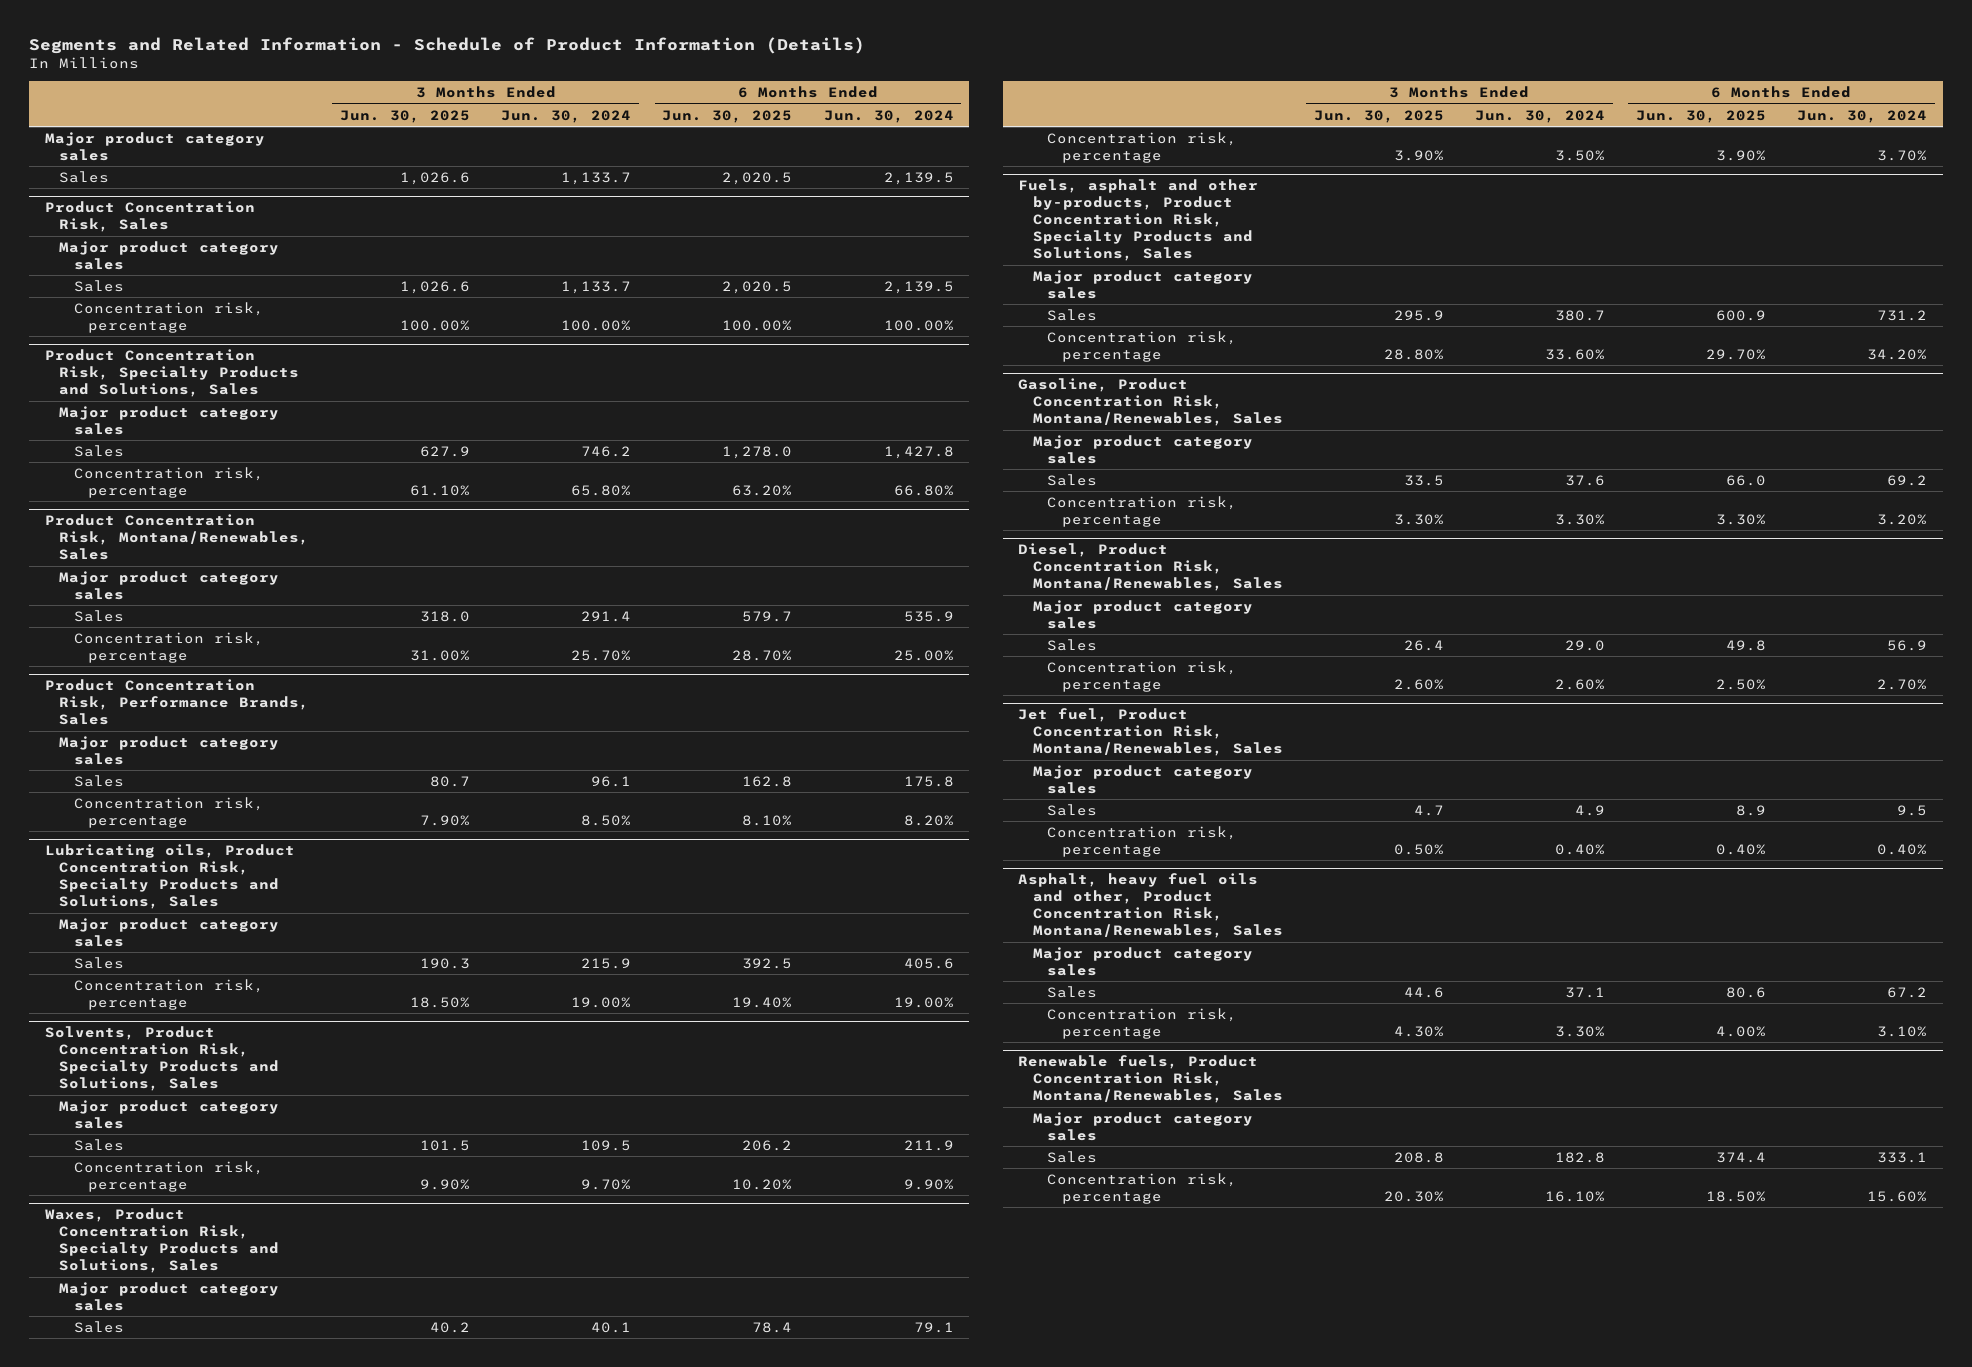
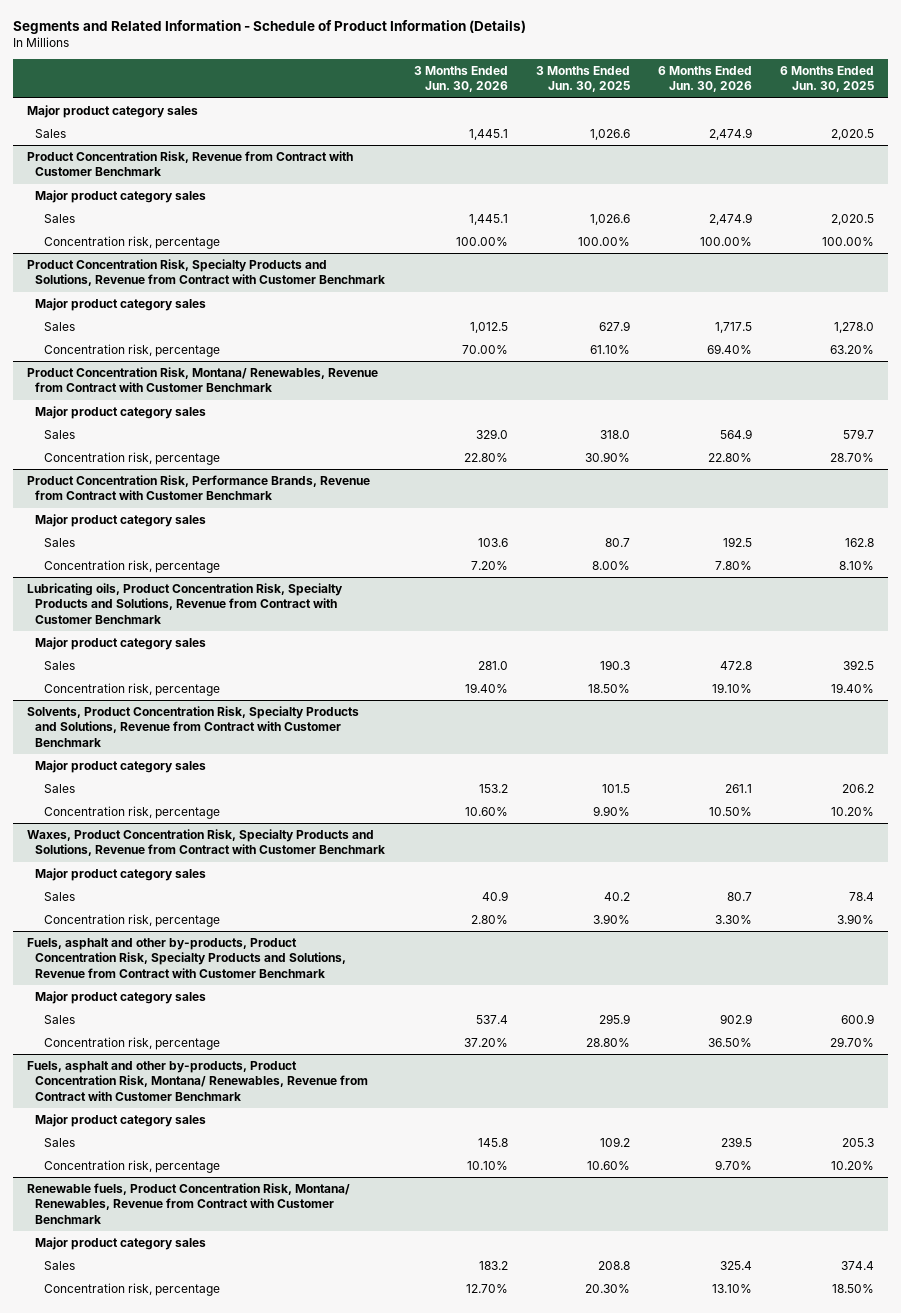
- | 3 Months Ended Jun. 30, 2025 | 3 Months Ended Jun. 30, 2024 | 6 Months Ended Jun. 30, 2025 | 6 Months Ended Jun. 30, 2024
+ | 3 Months Ended Jun. 30, 2026 | 3 Months Ended Jun. 30, 2025 | 6 Months Ended Jun. 30, 2026 | 6 Months Ended Jun. 30, 2025
- Product Concentration Risk, Sales
+ Product Concentration Risk, Revenue from Contract with Customer Benchmark
- Product Concentration Risk, Specialty Products and Solutions, Sales
+ Product Concentration Risk, Specialty Products and Solutions, Revenue from Contract with Customer Benchmark
- Product Concentration Risk, Montana/Renewables, Sales
+ Product Concentration Risk, Montana/ Renewables, Revenue from Contract with Customer Benchmark
- Concentration risk, percentage | 31.00% | 25.70% | 28.70% | 25.00%
- Product Concentration Risk, Performance Brands, Sales
+ Concentration risk, percentage | 22.80% | 30.90% | 22.80% | 28.70%
+ Product Concentration Risk, Performance Brands, Revenue from Contract with Customer Benchmark
- Concentration risk, percentage | 7.90% | 8.50% | 8.10% | 8.20%
- Lubricating oils, Product Concentration Risk, Specialty Products and Solutions, Sales
+ Concentration risk, percentage | 7.20% | 8.00% | 7.80% | 8.10%
+ Lubricating oils, Product Concentration Risk, Specialty Products and Solutions, Revenue from Contract with Customer Benchmark
- Solvents, Product Concentration Risk, Specialty Products and Solutions, Sales
+ Solvents, Product Concentration Risk, Specialty Products and Solutions, Revenue from Contract with Customer Benchmark
- Waxes, Product Concentration Risk, Specialty Products and Solutions, Sales
+ Waxes, Product Concentration Risk, Specialty Products and Solutions, Revenue from Contract with Customer Benchmark
- Fuels, asphalt and other by-products, Product Concentration Risk, Specialty Products and Solutions, Sales
+ Fuels, asphalt and other by-products, Product Concentration Risk, Specialty Products and Solutions, Revenue from Contract with Customer Benchmark
- Gasoline, Product Concentration Risk, Montana/Renewables, Sales
- Major product category sales
- Sales | 33.5 | 37.6 | 66.0 | 69.2
- Concentration risk, percentage | 3.30% | 3.30% | 3.30% | 3.20%
- Diesel, Product Concentration Risk, Montana/Renewables, Sales
- Major product category sales
- Sales | 26.4 | 29.0 | 49.8 | 56.9
- Concentration risk, percentage | 2.60% | 2.60% | 2.50% | 2.70%
- Jet fuel, Product Concentration Risk, Montana/Renewables, Sales
- Major product category sales
- Sales | 4.7 | 4.9 | 8.9 | 9.5
- Concentration risk, percentage | 0.50% | 0.40% | 0.40% | 0.40%
- Asphalt, heavy fuel oils and other, Product Concentration Risk, Montana/Renewables, Sales
+ Fuels, asphalt and other by-products, Product Concentration Risk, Montana/ Renewables, Revenue from Contract with Customer Benchmark
- Sales | 44.6 | 37.1 | 80.6 | 67.2
- Concentration risk, percentage | 4.30% | 3.30% | 4.00% | 3.10%
- Renewable fuels, Product Concentration Risk, Montana/Renewables, Sales
+ Sales | 145.8 | 109.2 | 239.5 | 205.3
+ Concentration risk, percentage | 10.10% | 10.60% | 9.70% | 10.20%
+ Renewable fuels, Product Concentration Risk, Montana/ Renewables, Revenue from Contract with Customer Benchmark

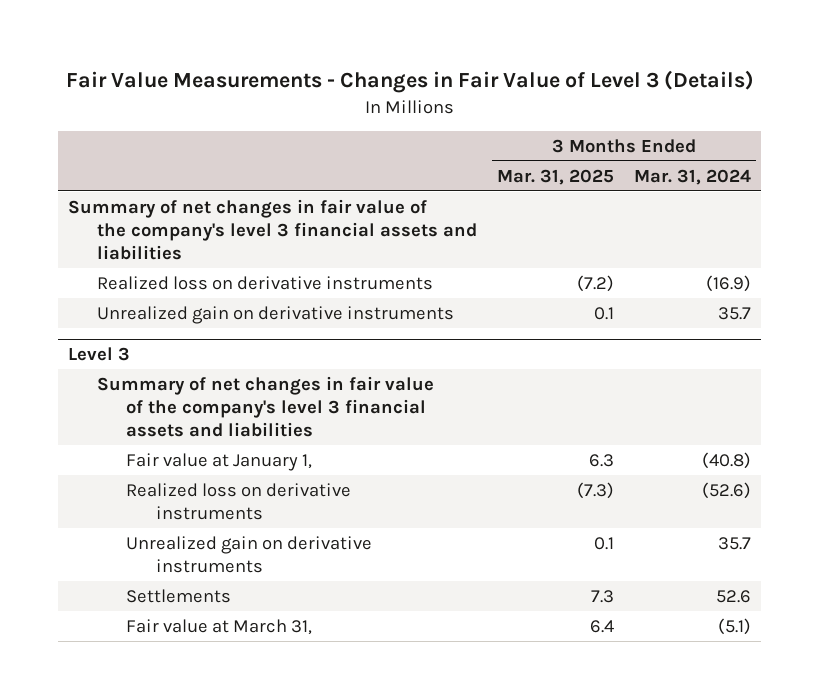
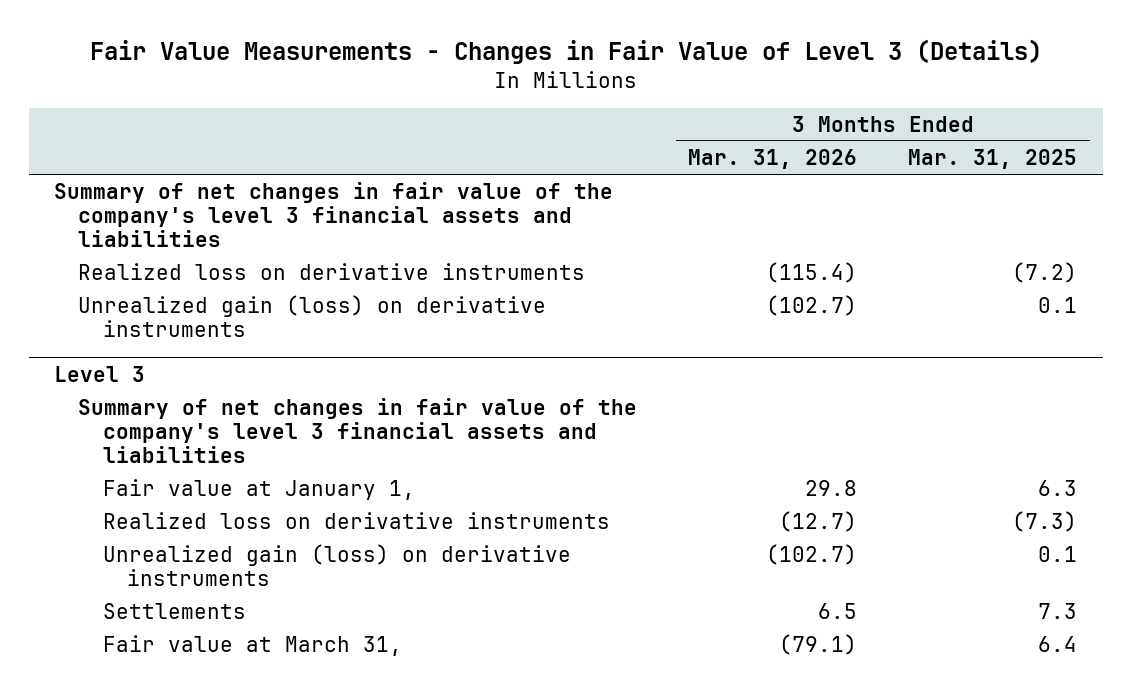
- | 3 Months Ended Mar. 31, 2025 | 3 Months Ended Mar. 31, 2024
+ | 3 Months Ended Mar. 31, 2026 | 3 Months Ended Mar. 31, 2025
- Unrealized gain on derivative instruments | 0.1 | 35.7
+ Unrealized gain (loss) on derivative instruments | (102.7) | 0.1
@ Level 3
- Unrealized gain on derivative instruments | 0.1 | 35.7
+ Unrealized gain (loss) on derivative instruments | (102.7) | 0.1

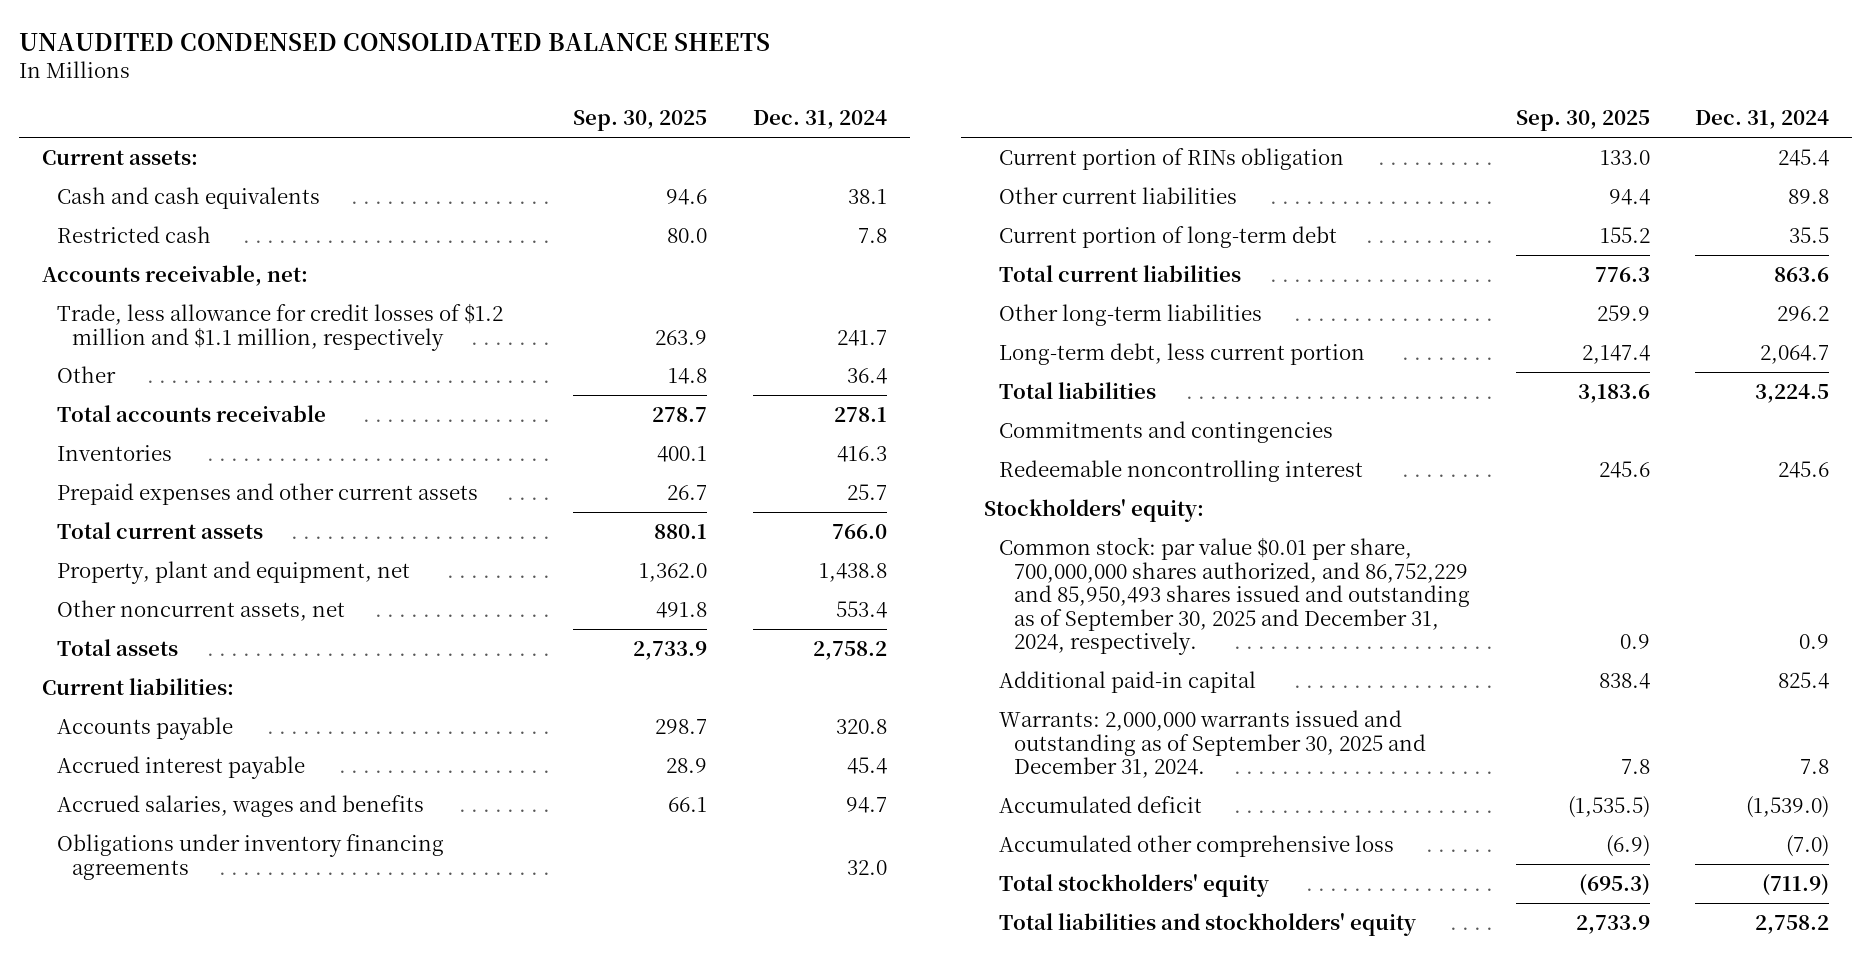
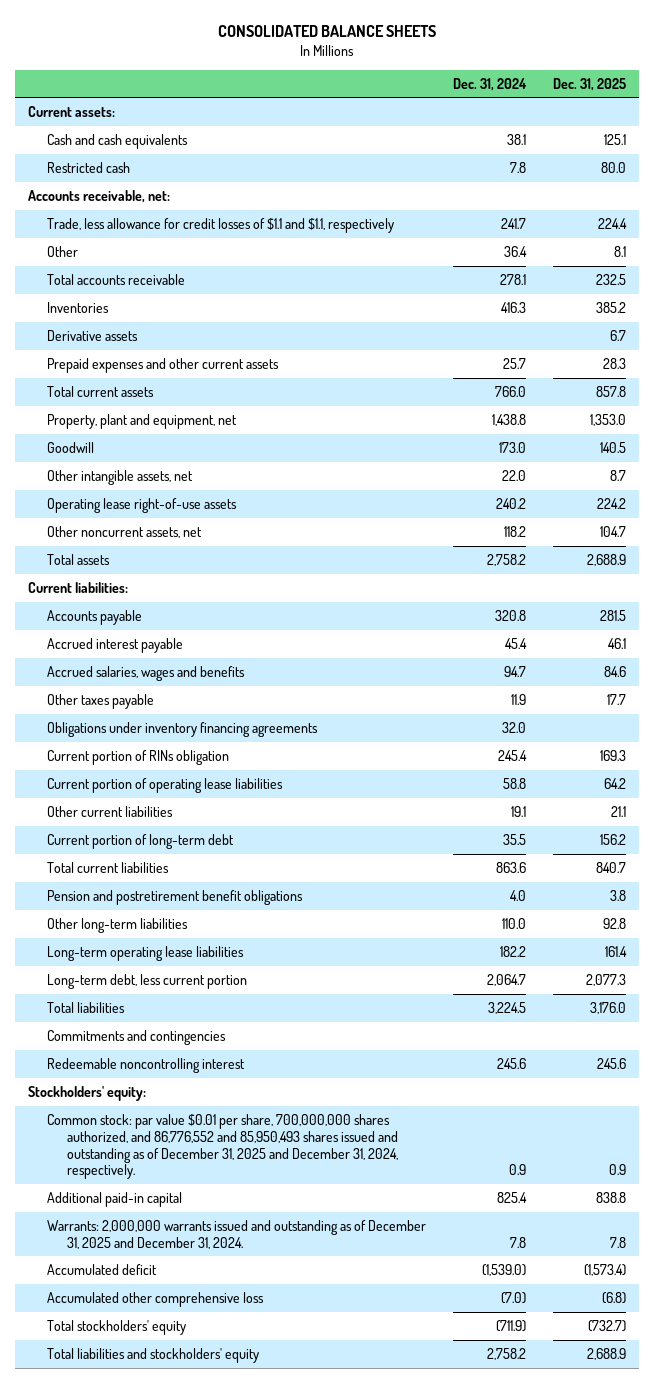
- UNAUDITED CONDENSED CONSOLIDATED BALANCE SHEETS
+ CONSOLIDATED BALANCE SHEETS
- | Sep. 30, 2025 | Dec. 31, 2024
+ | Dec. 31, 2024 | Dec. 31, 2025
- Trade, less allowance for credit losses of $1.2 million and $1.1 million, respectively | 263.9 | 241.7
+ Trade, less allowance for credit losses of $1.1 and $1.1, respectively | 241.7 | 224.4
+ Derivative assets | | 6.7
- Other noncurrent assets, net | 491.8 | 553.4
+ Goodwill | 173.0 | 140.5
+ Other intangible assets, net | 22.0 | 8.7
+ Operating lease right-of-use assets | 240.2 | 224.2
+ Other noncurrent assets, net | 118.2 | 104.7
+ Other taxes payable | 11.9 | 17.7
- Other current liabilities | 94.4 | 89.8
+ Current portion of operating lease liabilities | 58.8 | 64.2
+ Other current liabilities | 19.1 | 21.1
- Other long-term liabilities | 259.9 | 296.2
+ Pension and postretirement benefit obligations | 4.0 | 3.8
+ Other long-term liabilities | 110.0 | 92.8
+ Long-term operating lease liabilities | 182.2 | 161.4
- Common stock: par value $0.01 per share, 700,000,000 shares authorized, and 86,752,229 and 85,950,493 shares issued and outstanding as of September 30, 2025 and December 31, 2024, respectively. | 0.9 | 0.9
+ Common stock: par value $0.01 per share, 700,000,000 shares authorized, and 86,776,552 and 85,950,493 shares issued and outstanding as of December 31, 2025 and December 31, 2024, respectively. | 0.9 | 0.9
- Warrants: 2,000,000 warrants issued and outstanding as of September 30, 2025 and December 31, 2024. | 7.8 | 7.8
+ Warrants: 2,000,000 warrants issued and outstanding as of December 31, 2025 and December 31, 2024. | 7.8 | 7.8

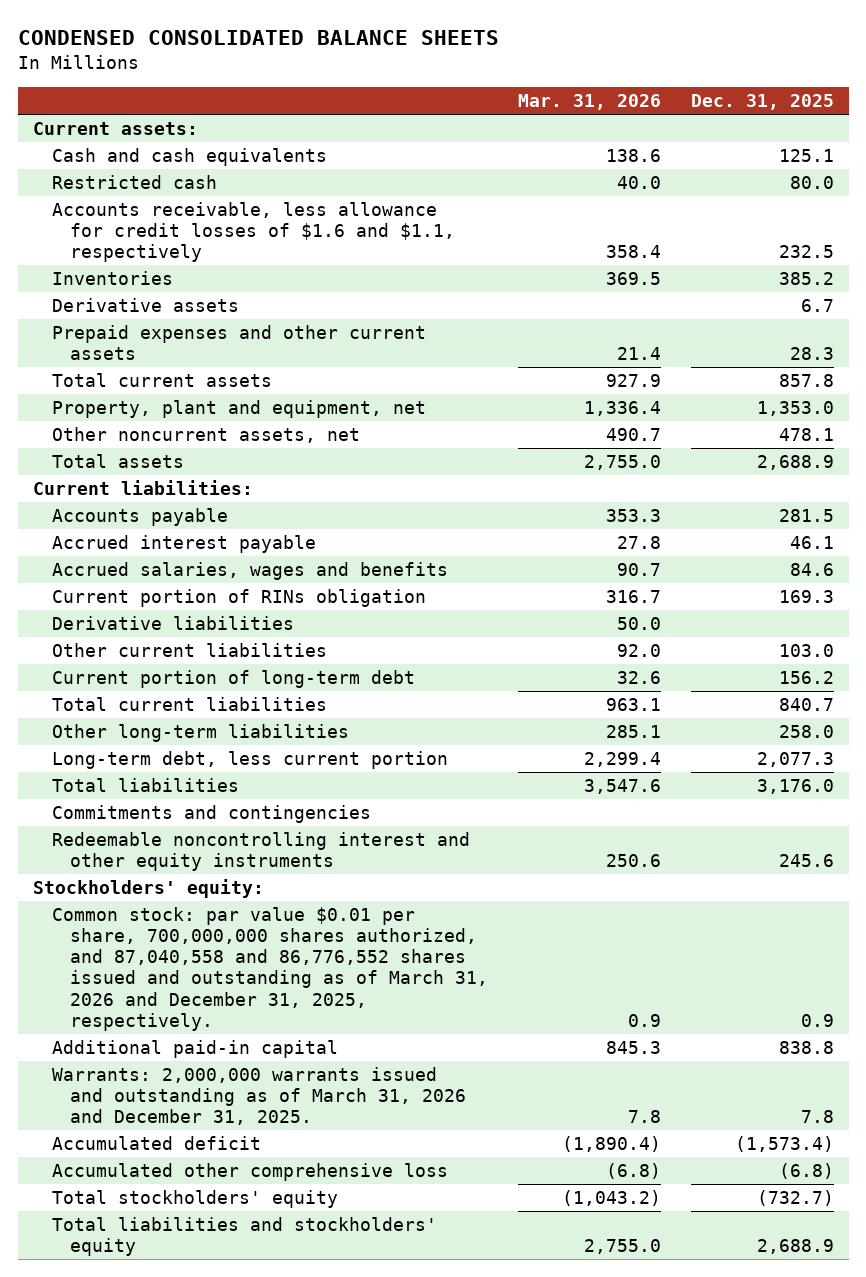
- CONSOLIDATED BALANCE SHEETS
+ CONDENSED CONSOLIDATED BALANCE SHEETS
- | Dec. 31, 2024 | Dec. 31, 2025
+ | Mar. 31, 2026 | Dec. 31, 2025
- Accounts receivable, net:
- Trade, less allowance for credit losses of $1.1 and $1.1, respectively | 241.7 | 224.4
- Other | 36.4 | 8.1
- Total accounts receivable | 278.1 | 232.5
+ Accounts receivable, less allowance for credit losses of $1.6 and $1.1, respectively | 358.4 | 232.5
- Goodwill | 173.0 | 140.5
- Other intangible assets, net | 22.0 | 8.7
- Operating lease right-of-use assets | 240.2 | 224.2
- Other noncurrent assets, net | 118.2 | 104.7
+ Other noncurrent assets, net | 490.7 | 478.1
- Other taxes payable | 11.9 | 17.7
- Obligations under inventory financing agreements | 32.0 |
- Current portion of operating lease liabilities | 58.8 | 64.2
- Other current liabilities | 19.1 | 21.1
+ Derivative liabilities | 50.0 |
+ Other current liabilities | 92.0 | 103.0
- Pension and postretirement benefit obligations | 4.0 | 3.8
- Other long-term liabilities | 110.0 | 92.8
- Long-term operating lease liabilities | 182.2 | 161.4
+ Other long-term liabilities | 285.1 | 258.0
- Redeemable noncontrolling interest | 245.6 | 245.6
+ Redeemable noncontrolling interest and other equity instruments | 250.6 | 245.6
- Common stock: par value $0.01 per share, 700,000,000 shares authorized, and 86,776,552 and 85,950,493 shares issued and outstanding as of December 31, 2025 and December 31, 2024, respectively. | 0.9 | 0.9
+ Common stock: par value $0.01 per share, 700,000,000 shares authorized, and 87,040,558 and 86,776,552 shares issued and outstanding as of March 31, 2026 and December 31, 2025, respectively. | 0.9 | 0.9
- Warrants: 2,000,000 warrants issued and outstanding as of December 31, 2025 and December 31, 2024. | 7.8 | 7.8
+ Warrants: 2,000,000 warrants issued and outstanding as of March 31, 2026 and December 31, 2025. | 7.8 | 7.8

